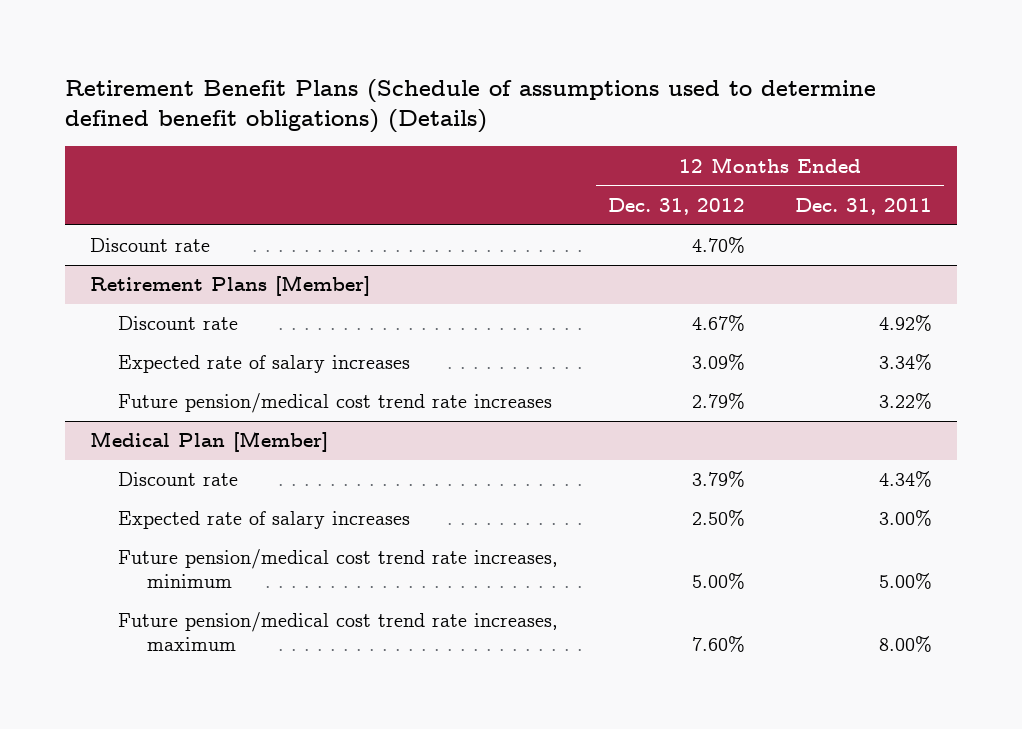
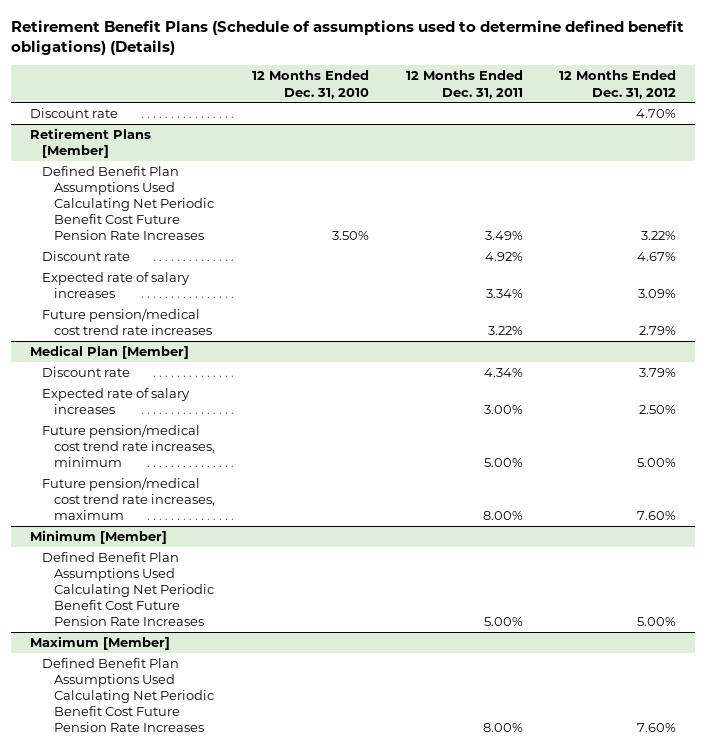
- | 12 Months Ended Dec. 31, 2012 | 12 Months Ended Dec. 31, 2011
+ | 12 Months Ended Dec. 31, 2010 | 12 Months Ended Dec. 31, 2011 | 12 Months Ended Dec. 31, 2012
@ Retirement Plans [Member]
+ Defined Benefit Plan Assumptions Used Calculating Net Periodic Benefit Cost Future Pension Rate Increases | 3.50% | 3.49% | 3.22%
+ Minimum [Member]
+ Defined Benefit Plan Assumptions Used Calculating Net Periodic Benefit Cost Future Pension Rate Increases | | 5.00% | 5.00%
+ Maximum [Member]
+ Defined Benefit Plan Assumptions Used Calculating Net Periodic Benefit Cost Future Pension Rate Increases | | 8.00% | 7.60%

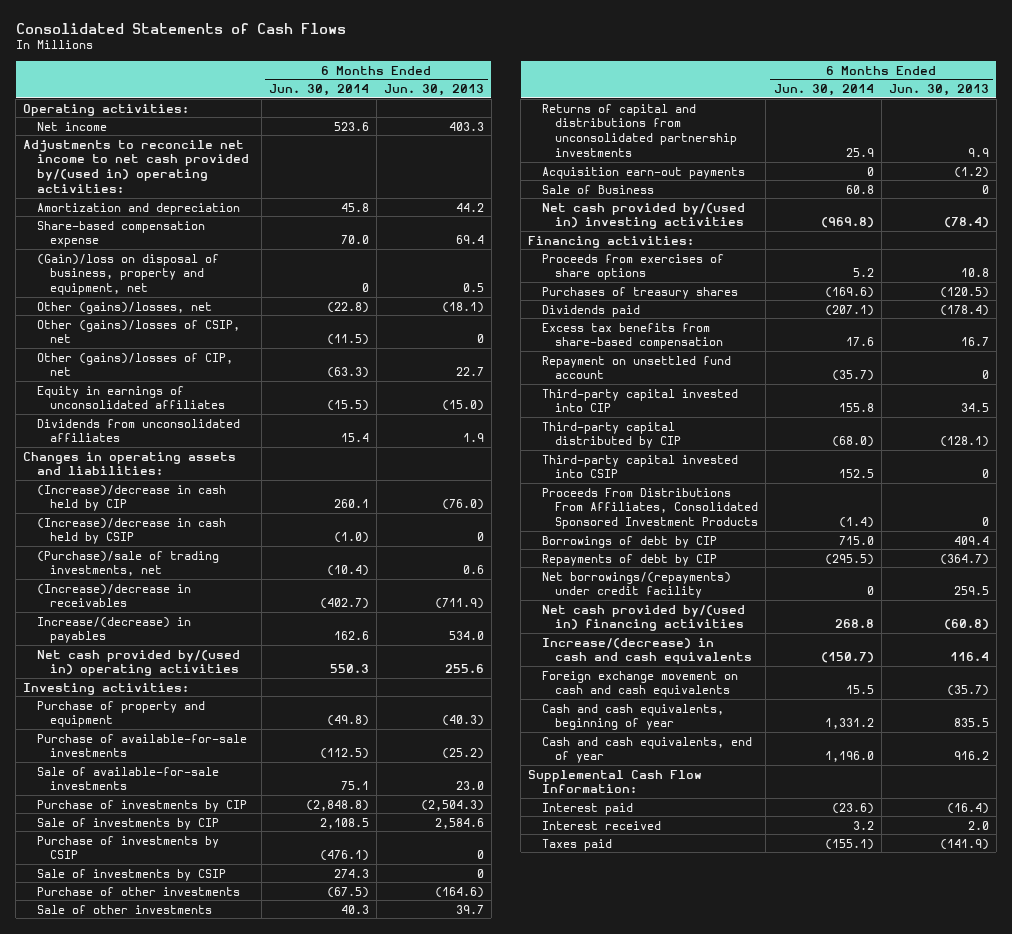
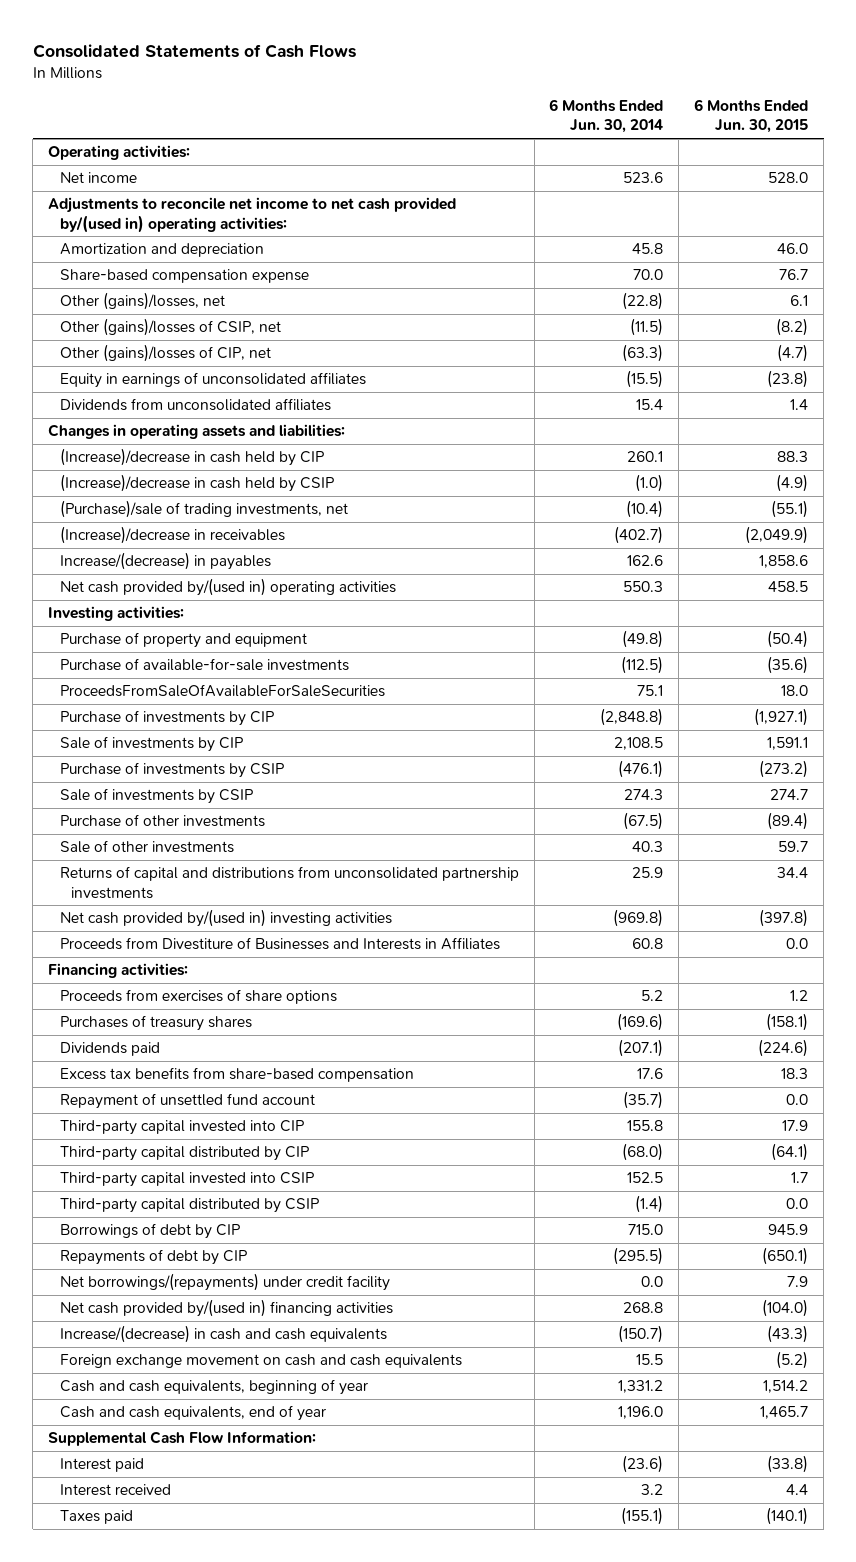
- | 6 Months Ended Jun. 30, 2014 | 6 Months Ended Jun. 30, 2013
+ | 6 Months Ended Jun. 30, 2014 | 6 Months Ended Jun. 30, 2015
- (Gain)/loss on disposal of business, property and equipment, net | 0 | 0.5
- Sale of available-for-sale investments | 75.1 | 23.0
+ ProceedsFromSaleOfAvailableForSaleSecurities | 75.1 | 18.0
- Acquisition earn-out payments | 0 | (1.2)
- Sale of Business | 60.8 | 0
+ Proceeds from Divestiture of Businesses and Interests in Affiliates | 60.8 | 0.0
- Repayment on unsettled fund account | (35.7) | 0
+ Repayment of unsettled fund account | (35.7) | 0.0
- Proceeds From Distributions From Affiliates, Consolidated Sponsored Investment Products | (1.4) | 0
+ Third-party capital distributed by CSIP | (1.4) | 0.0
- Net borrowings/(repayments) under credit facility | 0 | 259.5
+ Net borrowings/(repayments) under credit facility | 0.0 | 7.9

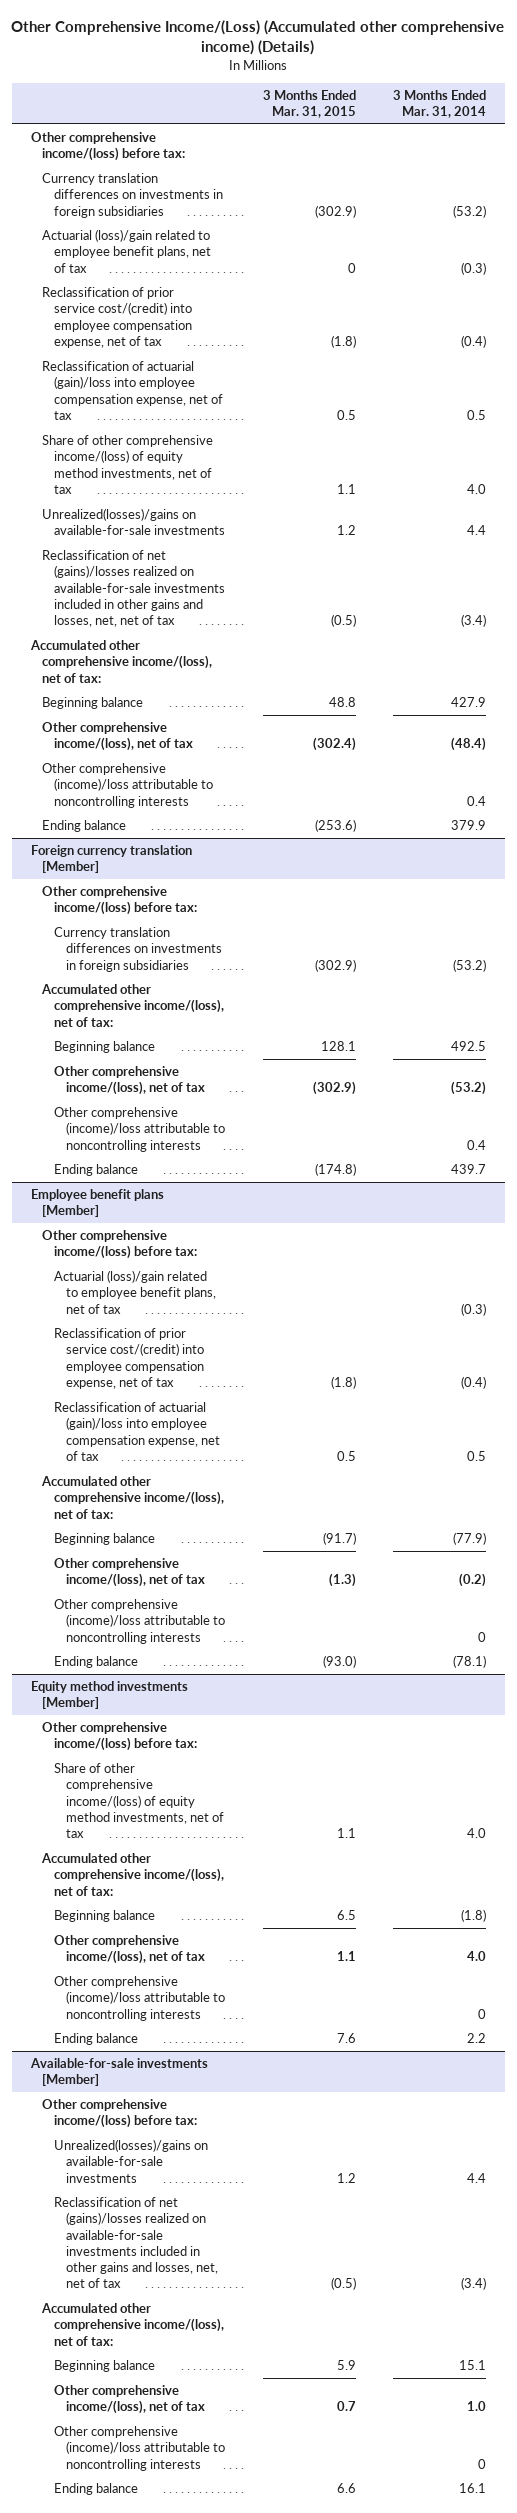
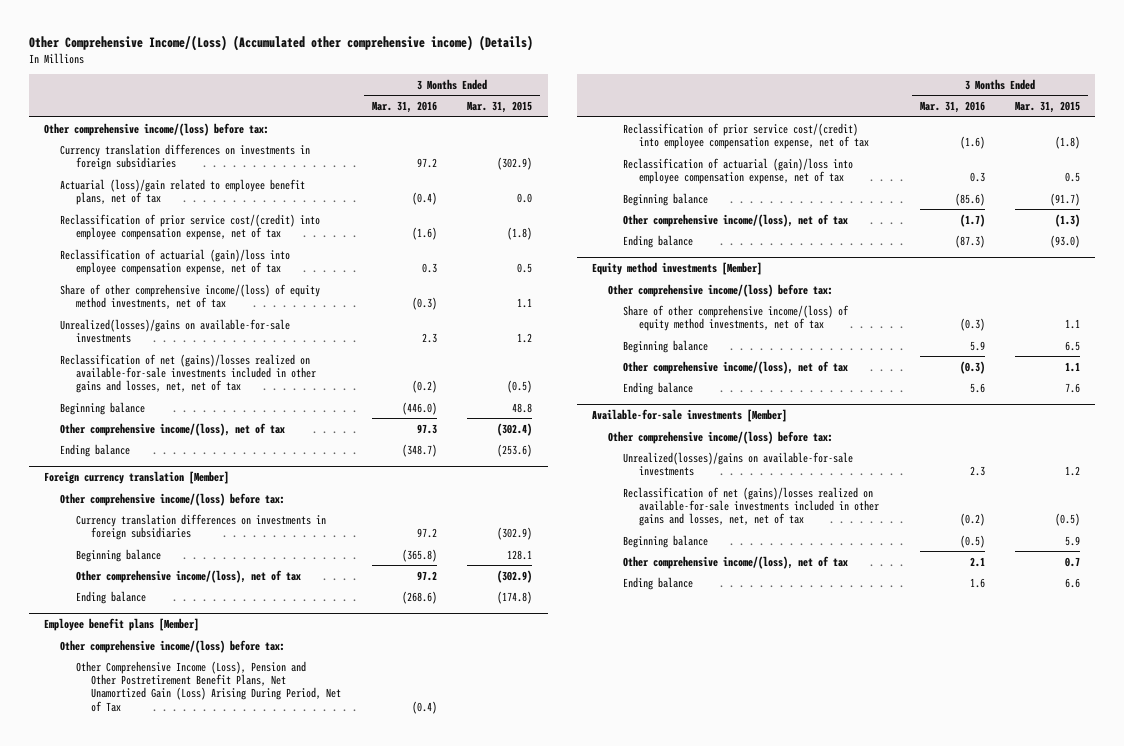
- | 3 Months Ended Mar. 31, 2015 | 3 Months Ended Mar. 31, 2014
+ | 3 Months Ended Mar. 31, 2016 | 3 Months Ended Mar. 31, 2015
- Actuarial (loss)/gain related to employee benefit plans, net of tax | 0 | (0.3)
+ Actuarial (loss)/gain related to employee benefit plans, net of tax | (0.4) | 0.0
- Accumulated other comprehensive income/(loss), net of tax:
- Other comprehensive (income)/loss attributable to noncontrolling interests | | 0.4
@ Foreign currency translation [Member]
- Accumulated other comprehensive income/(loss), net of tax:
- Other comprehensive (income)/loss attributable to noncontrolling interests | | 0.4
@ Employee benefit plans [Member]
- Actuarial (loss)/gain related to employee benefit plans, net of tax | | (0.3)
+ Other Comprehensive Income (Loss), Pension and Other Postretirement Benefit Plans, Net Unamortized Gain (Loss) Arising During Period, Net of Tax | (0.4) |
- Accumulated other comprehensive income/(loss), net of tax:
- Other comprehensive (income)/loss attributable to noncontrolling interests | | 0
@ Equity method investments [Member]
- Accumulated other comprehensive income/(loss), net of tax:
- Other comprehensive (income)/loss attributable to noncontrolling interests | | 0
@ Available-for-sale investments [Member]
- Accumulated other comprehensive income/(loss), net of tax:
- Other comprehensive (income)/loss attributable to noncontrolling interests | | 0

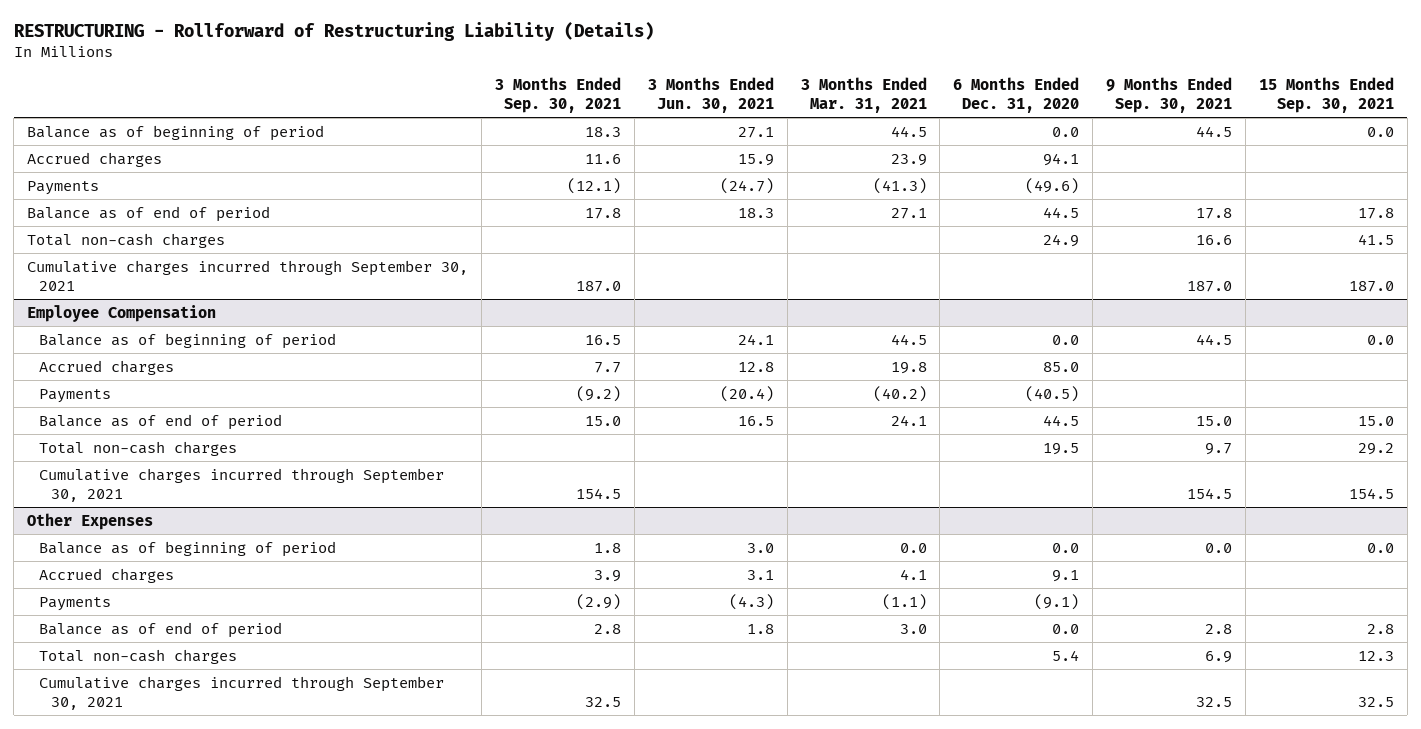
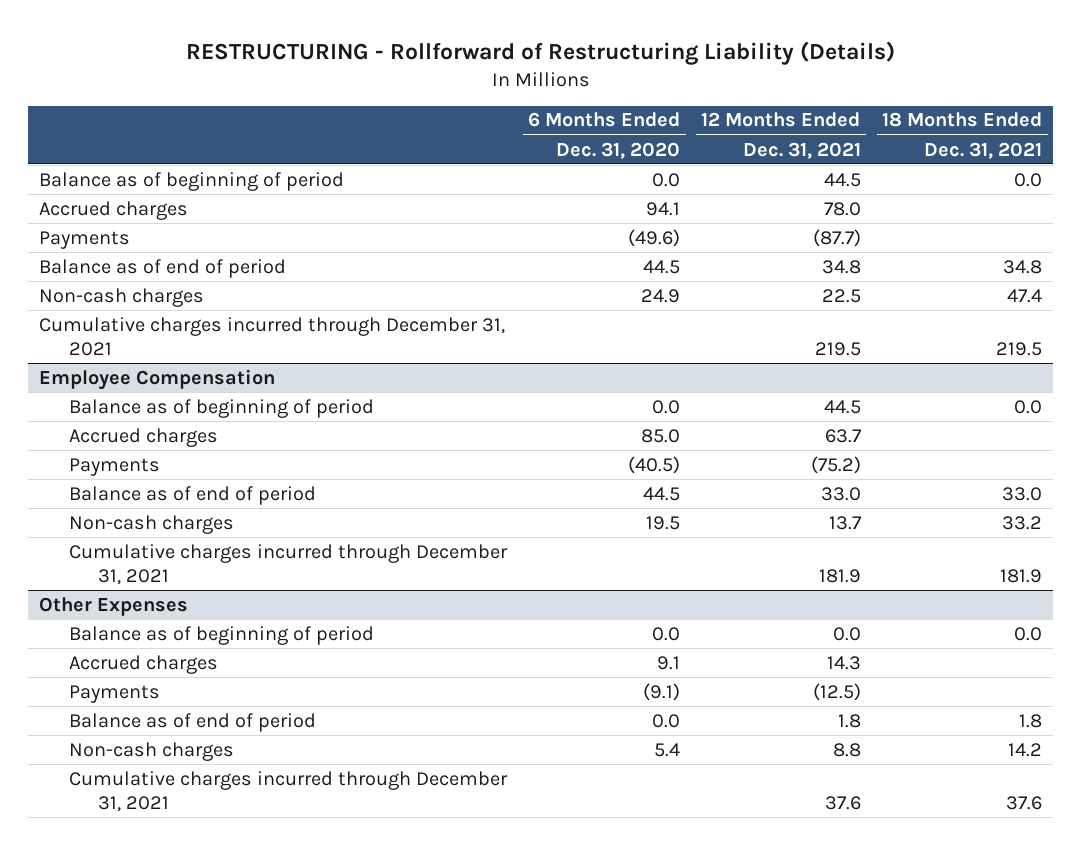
- | 3 Months Ended Sep. 30, 2021 | 3 Months Ended Jun. 30, 2021 | 3 Months Ended Mar. 31, 2021 | 6 Months Ended Dec. 31, 2020 | 9 Months Ended Sep. 30, 2021 | 15 Months Ended Sep. 30, 2021
+ | 6 Months Ended Dec. 31, 2020 | 12 Months Ended Dec. 31, 2021 | 18 Months Ended Dec. 31, 2021
- Total non-cash charges | | | | 24.9 | 16.6 | 41.5
- Cumulative charges incurred through September 30, 2021 | 187.0 | | | | 187.0 | 187.0
+ Non-cash charges | 24.9 | 22.5 | 47.4
+ Cumulative charges incurred through December 31, 2021 | | 219.5 | 219.5
@ Employee Compensation
- Total non-cash charges | | | | 19.5 | 9.7 | 29.2
- Cumulative charges incurred through September 30, 2021 | 154.5 | | | | 154.5 | 154.5
+ Non-cash charges | 19.5 | 13.7 | 33.2
+ Cumulative charges incurred through December 31, 2021 | | 181.9 | 181.9
@ Other Expenses
- Total non-cash charges | | | | 5.4 | 6.9 | 12.3
- Cumulative charges incurred through September 30, 2021 | 32.5 | | | | 32.5 | 32.5
+ Non-cash charges | 5.4 | 8.8 | 14.2
+ Cumulative charges incurred through December 31, 2021 | | 37.6 | 37.6

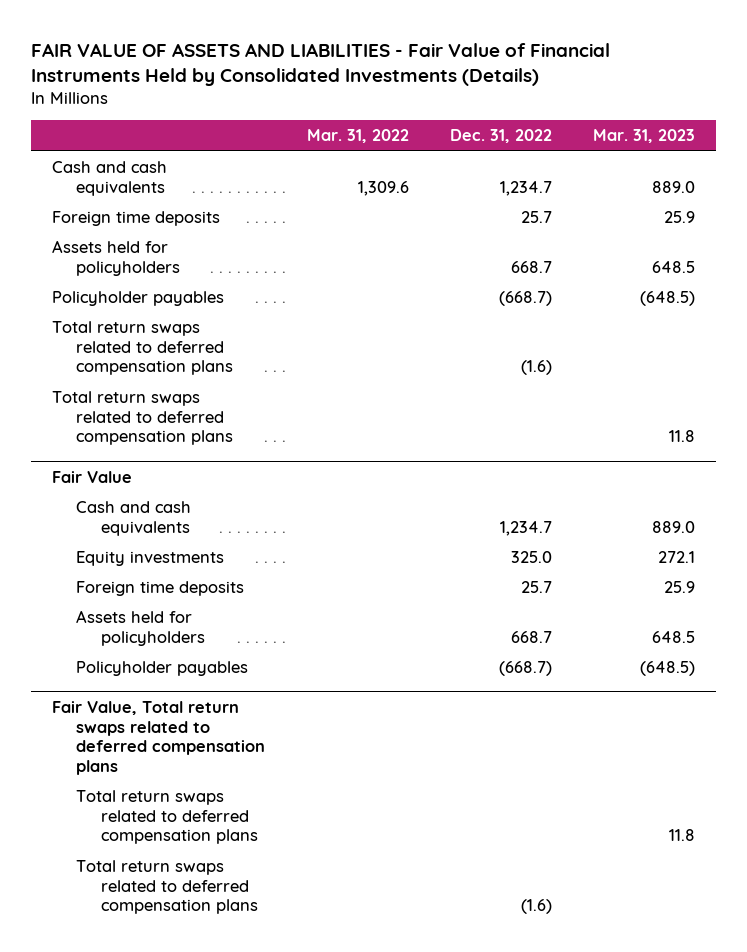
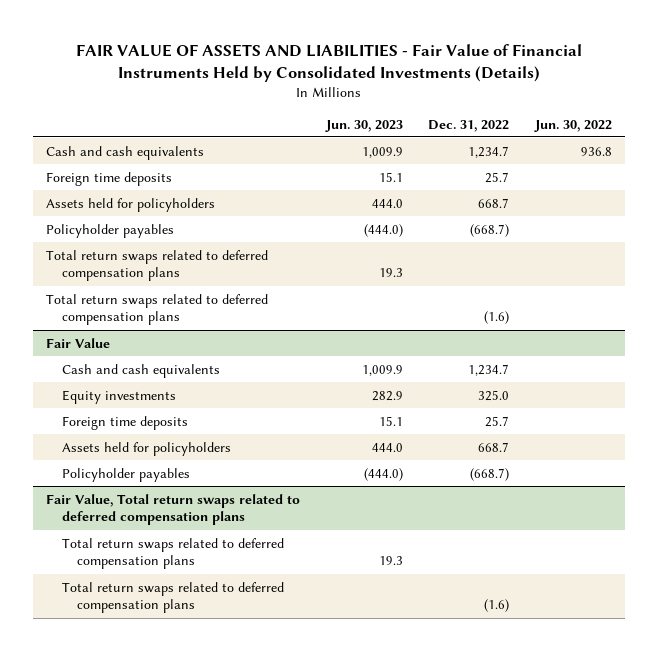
- | Mar. 31, 2022 | Dec. 31, 2022 | Mar. 31, 2023
+ | Jun. 30, 2023 | Dec. 31, 2022 | Jun. 30, 2022
moved down: Total return swaps related to deferred compensation plans | | (1.6) |

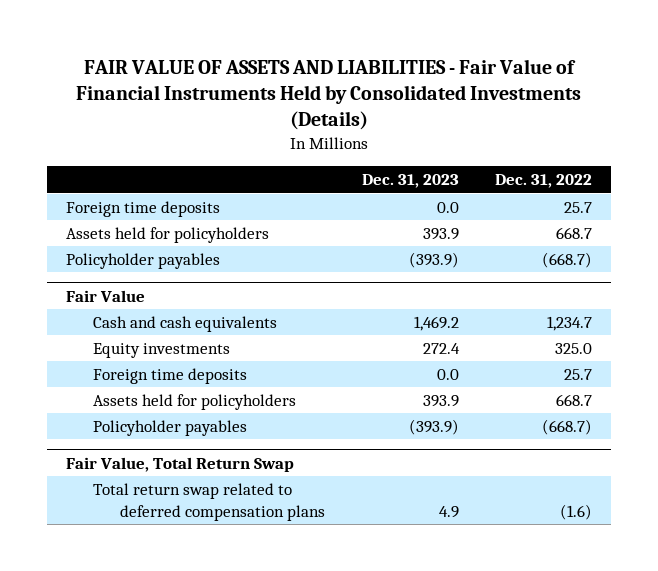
- | Jun. 30, 2023 | Dec. 31, 2022 | Jun. 30, 2022
+ | Dec. 31, 2023 | Dec. 31, 2022
- Cash and cash equivalents | 1,009.9 | 1,234.7 | 936.8
- Total return swaps related to deferred compensation plans | 19.3 | |
- Total return swaps related to deferred compensation plans | | (1.6) |
- Fair Value, Total return swaps related to deferred compensation plans
- Total return swaps related to deferred compensation plans | 19.3 | |
- Total return swaps related to deferred compensation plans | | (1.6) |
+ Fair Value, Total Return Swap
+ Total return swap related to deferred compensation plans | 4.9 | (1.6)

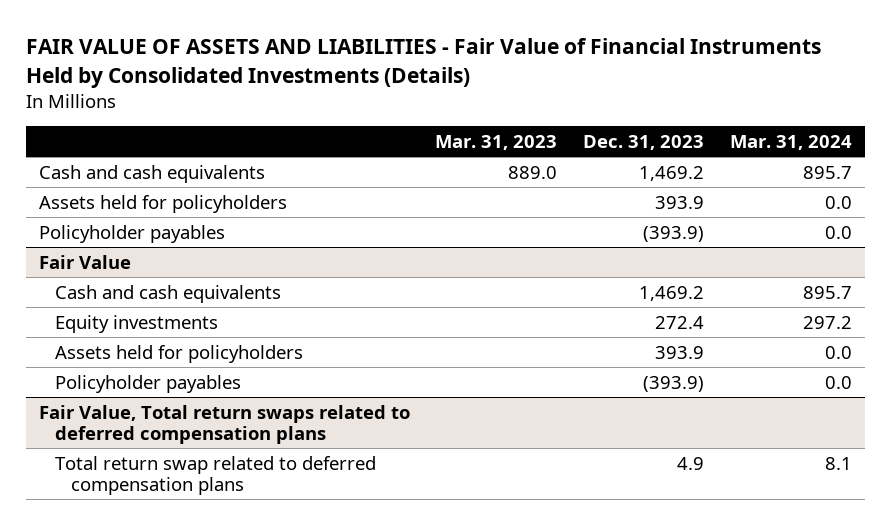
- | Dec. 31, 2023 | Dec. 31, 2022
+ | Mar. 31, 2023 | Dec. 31, 2023 | Mar. 31, 2024
- Foreign time deposits | 0.0 | 25.7
+ Cash and cash equivalents | 889.0 | 1,469.2 | 895.7
@ Fair Value
- Foreign time deposits | 0.0 | 25.7
- Fair Value, Total Return Swap
+ Fair Value, Total return swaps related to deferred compensation plans

